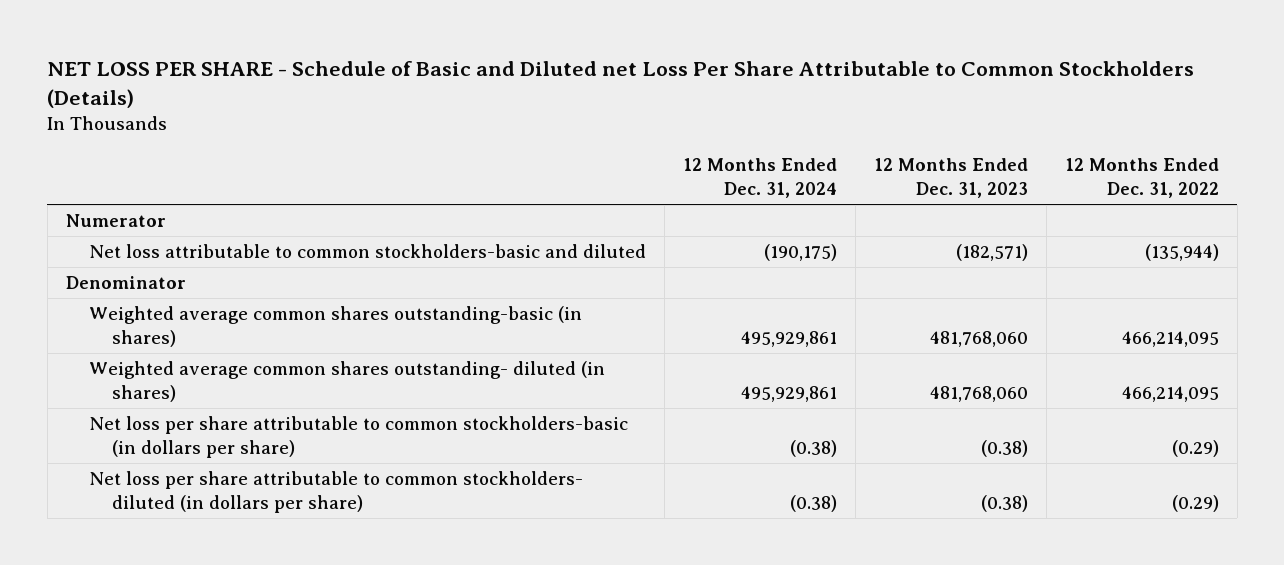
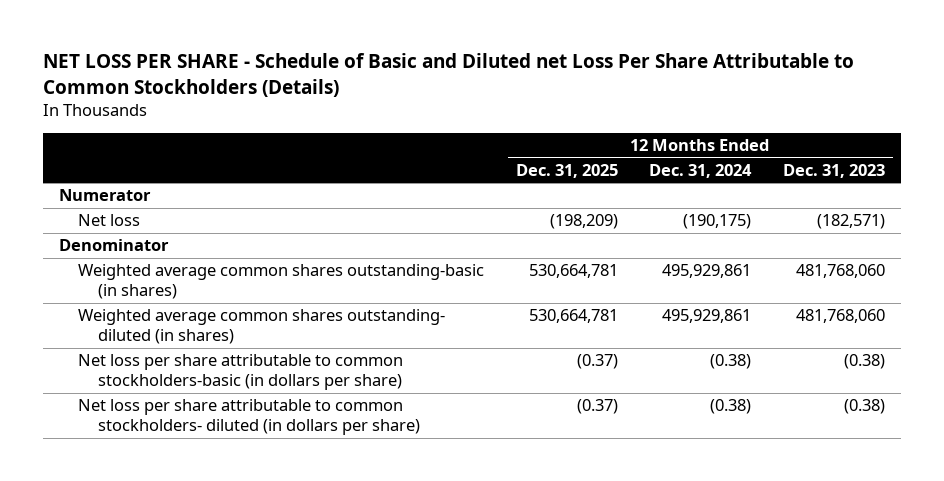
- | 12 Months Ended Dec. 31, 2024 | 12 Months Ended Dec. 31, 2023 | 12 Months Ended Dec. 31, 2022
+ | 12 Months Ended Dec. 31, 2025 | 12 Months Ended Dec. 31, 2024 | 12 Months Ended Dec. 31, 2023
- Net loss attributable to common stockholders-basic and diluted | (190,175) | (182,571) | (135,944)
+ Net loss | (198,209) | (190,175) | (182,571)

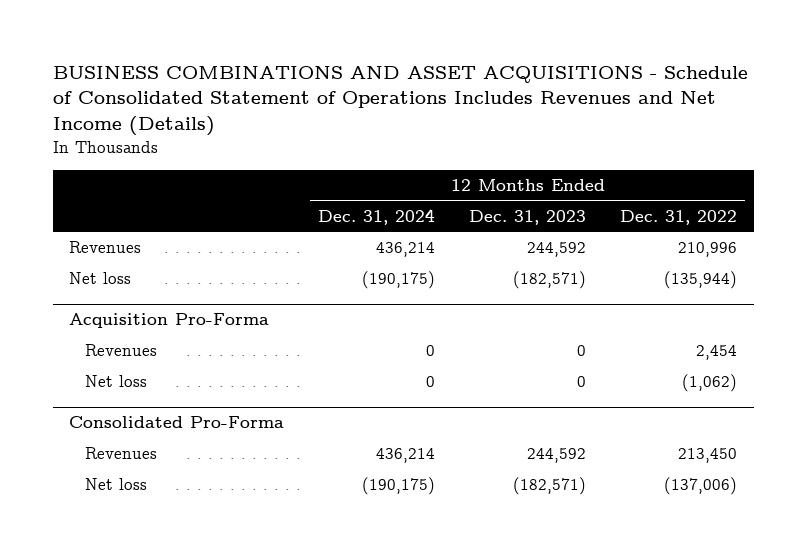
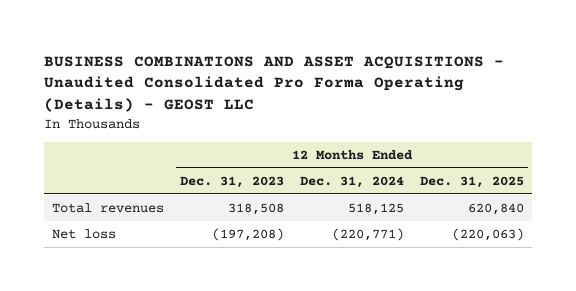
- BUSINESS COMBINATIONS AND ASSET ACQUISITIONS - Schedule of Consolidated Statement of Operations Includes Revenues and Net Income (Details)
+ BUSINESS COMBINATIONS AND ASSET ACQUISITIONS - Unaudited Consolidated Pro Forma Operating (Details) - GEOST LLC
- | 12 Months Ended Dec. 31, 2024 | 12 Months Ended Dec. 31, 2023 | 12 Months Ended Dec. 31, 2022
+ | 12 Months Ended Dec. 31, 2023 | 12 Months Ended Dec. 31, 2024 | 12 Months Ended Dec. 31, 2025
- Revenues | 436,214 | 244,592 | 210,996
- Net loss | (190,175) | (182,571) | (135,944)
- Acquisition Pro-Forma
- Revenues | 0 | 0 | 2,454
- Net loss | 0 | 0 | (1,062)
- Consolidated Pro-Forma
- Revenues | 436,214 | 244,592 | 213,450
- Net loss | (190,175) | (182,571) | (137,006)
+ Total revenues | 318,508 | 518,125 | 620,840
+ Net loss | (197,208) | (220,771) | (220,063)

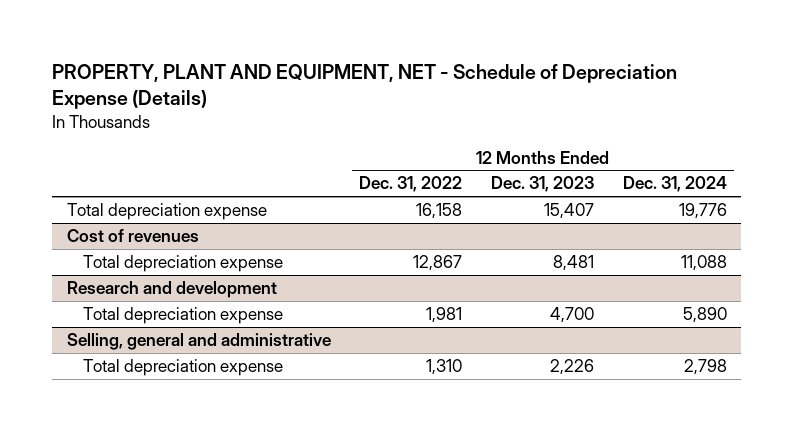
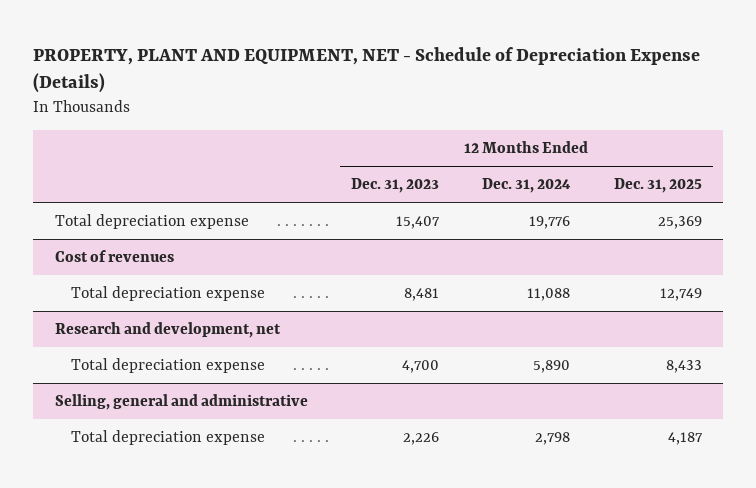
- | 12 Months Ended Dec. 31, 2022 | 12 Months Ended Dec. 31, 2023 | 12 Months Ended Dec. 31, 2024
+ | 12 Months Ended Dec. 31, 2023 | 12 Months Ended Dec. 31, 2024 | 12 Months Ended Dec. 31, 2025
- Research and development
+ Research and development, net

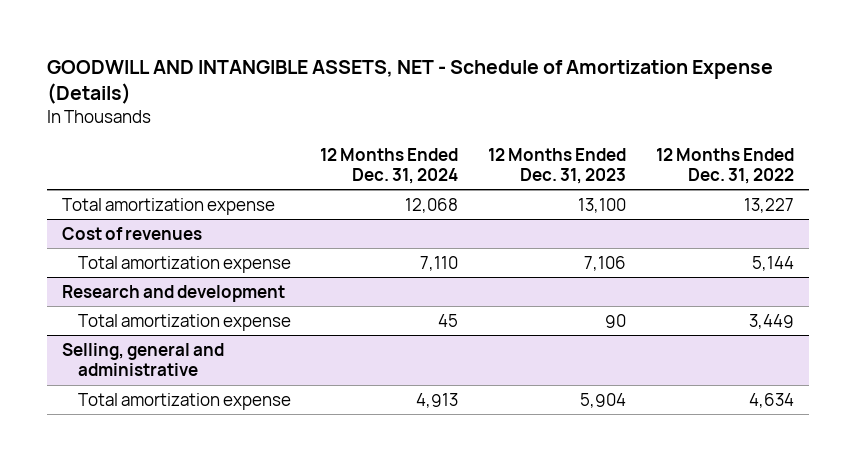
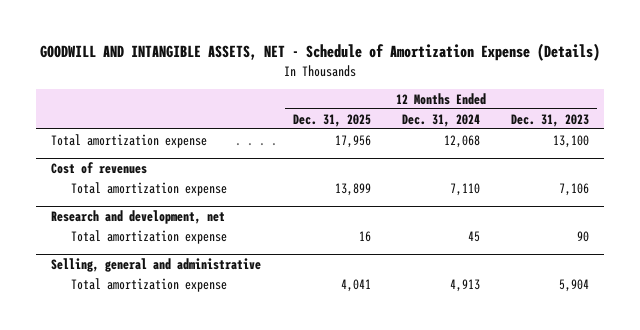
- | 12 Months Ended Dec. 31, 2024 | 12 Months Ended Dec. 31, 2023 | 12 Months Ended Dec. 31, 2022
+ | 12 Months Ended Dec. 31, 2025 | 12 Months Ended Dec. 31, 2024 | 12 Months Ended Dec. 31, 2023
- Research and development
+ Research and development, net

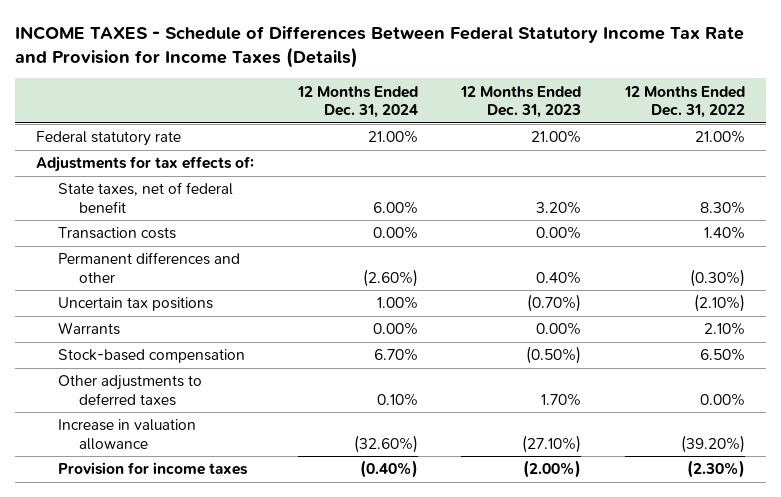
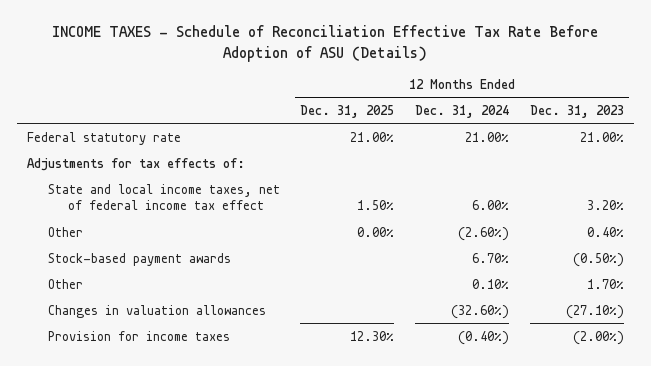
- INCOME TAXES - Schedule of Differences Between Federal Statutory Income Tax Rate and Provision for Income Taxes (Details)
+ INCOME TAXES - Schedule of Reconciliation Effective Tax Rate Before Adoption of ASU (Details)
- | 12 Months Ended Dec. 31, 2024 | 12 Months Ended Dec. 31, 2023 | 12 Months Ended Dec. 31, 2022
+ | 12 Months Ended Dec. 31, 2025 | 12 Months Ended Dec. 31, 2024 | 12 Months Ended Dec. 31, 2023
- State taxes, net of federal benefit | 6.00% | 3.20% | 8.30%
- Transaction costs | 0.00% | 0.00% | 1.40%
- Permanent differences and other | (2.60%) | 0.40% | (0.30%)
- Uncertain tax positions | 1.00% | (0.70%) | (2.10%)
- Warrants | 0.00% | 0.00% | 2.10%
- Stock-based compensation | 6.70% | (0.50%) | 6.50%
- Other adjustments to deferred taxes | 0.10% | 1.70% | 0.00%
- Increase in valuation allowance | (32.60%) | (27.10%) | (39.20%)
+ State and local income taxes, net of federal income tax effect | 1.50% | 6.00% | 3.20%
+ Other | 0.00% | (2.60%) | 0.40%
+ Stock-based payment awards | | 6.70% | (0.50%)
+ Other | | 0.10% | 1.70%
+ Changes in valuation allowances | | (32.60%) | (27.10%)

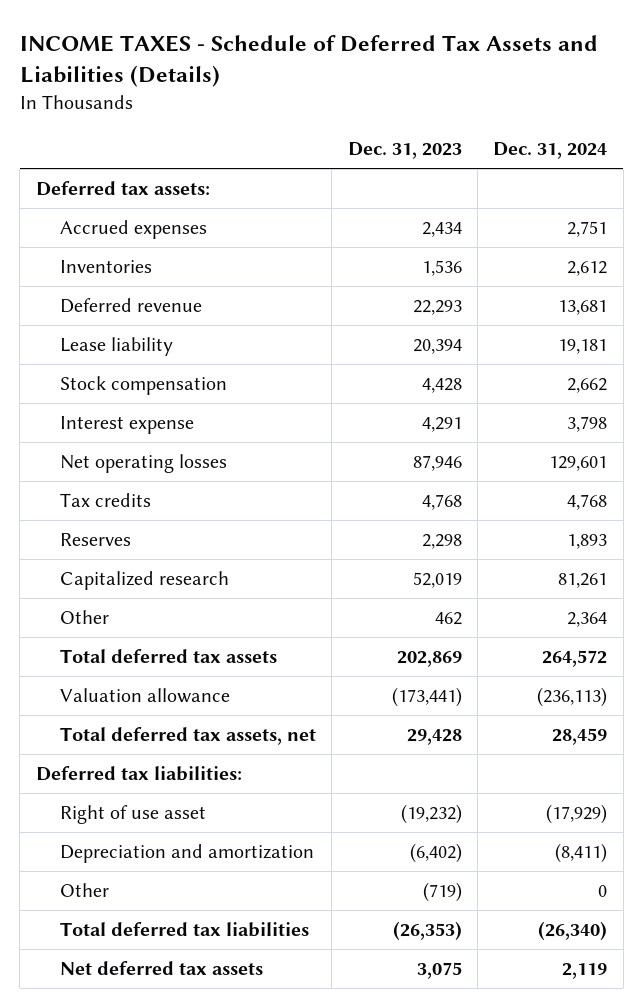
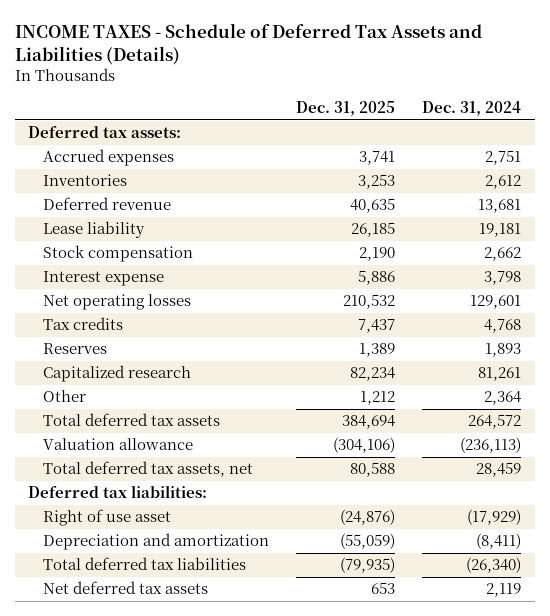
- | Dec. 31, 2023 | Dec. 31, 2024
+ | Dec. 31, 2025 | Dec. 31, 2024
- Other | (719) | 0

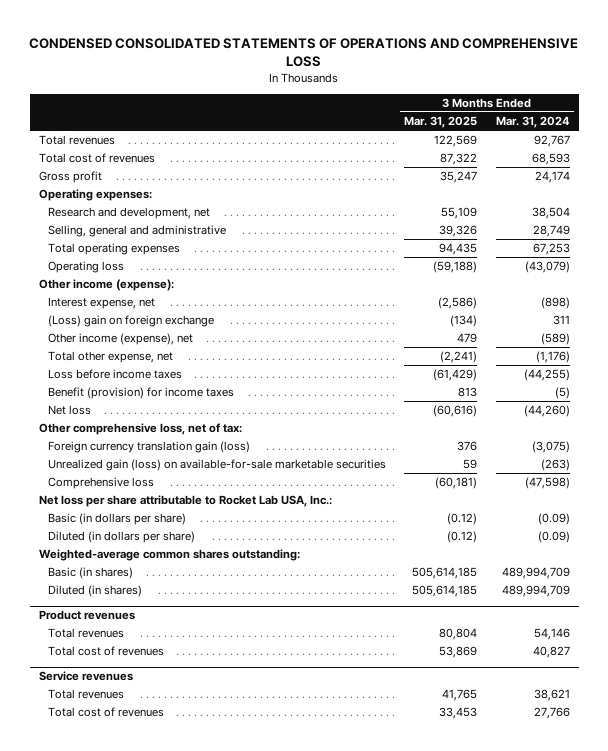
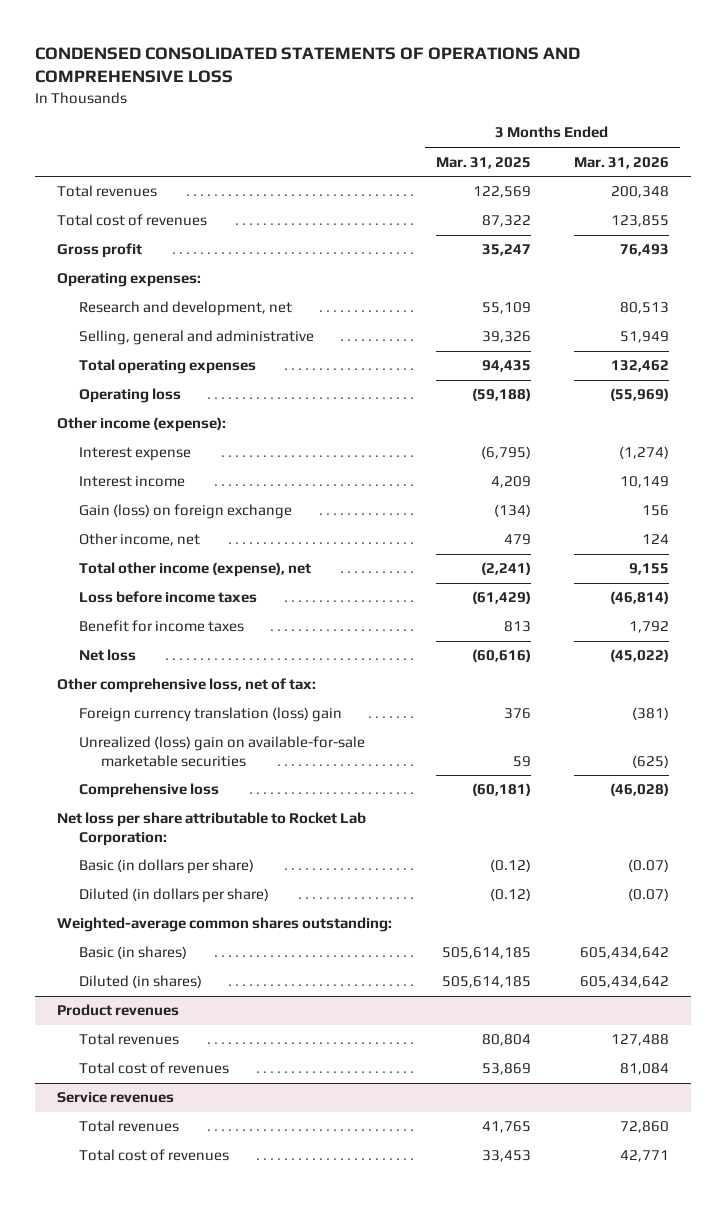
- | 3 Months Ended Mar. 31, 2025 | 3 Months Ended Mar. 31, 2024
+ | 3 Months Ended Mar. 31, 2025 | 3 Months Ended Mar. 31, 2026
- Interest expense, net | (2,586) | (898)
- (Loss) gain on foreign exchange | (134) | 311
- Other income (expense), net | 479 | (589)
- Total other expense, net | (2,241) | (1,176)
+ Interest expense | (6,795) | (1,274)
+ Interest income | 4,209 | 10,149
+ Gain (loss) on foreign exchange | (134) | 156
+ Other income, net | 479 | 124
+ Total other income (expense), net | (2,241) | 9,155
- Benefit (provision) for income taxes | 813 | (5)
+ Benefit for income taxes | 813 | 1,792
- Foreign currency translation gain (loss) | 376 | (3,075)
- Unrealized gain (loss) on available-for-sale marketable securities | 59 | (263)
+ Foreign currency translation (loss) gain | 376 | (381)
+ Unrealized (loss) gain on available-for-sale marketable securities | 59 | (625)
- Net loss per share attributable to Rocket Lab USA, Inc.:
+ Net loss per share attributable to Rocket Lab Corporation:

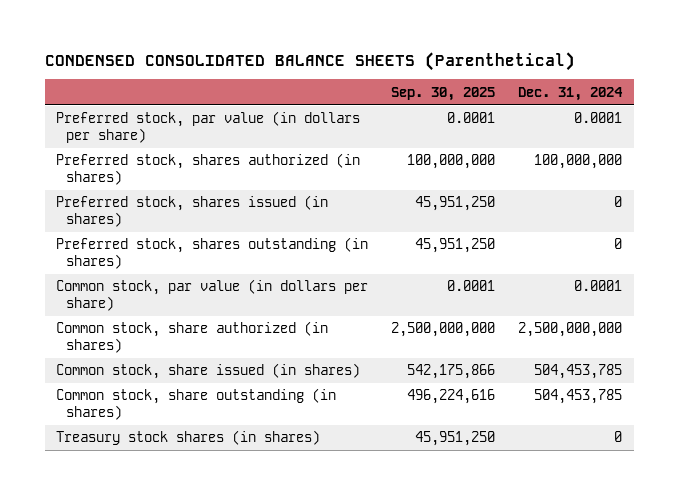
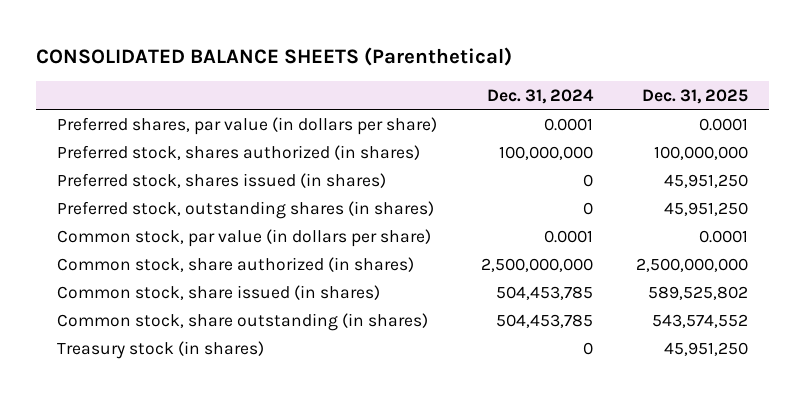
- CONDENSED CONSOLIDATED BALANCE SHEETS (Parenthetical)
+ CONSOLIDATED BALANCE SHEETS (Parenthetical)
- | Sep. 30, 2025 | Dec. 31, 2024
+ | Dec. 31, 2024 | Dec. 31, 2025
- Preferred stock, par value (in dollars per share) | 0.0001 | 0.0001
+ Preferred shares, par value (in dollars per share) | 0.0001 | 0.0001
- Preferred stock, shares outstanding (in shares) | 45,951,250 | 0
+ Preferred stock, outstanding shares (in shares) | 0 | 45,951,250
- Treasury stock shares (in shares) | 45,951,250 | 0
+ Treasury stock (in shares) | 0 | 45,951,250

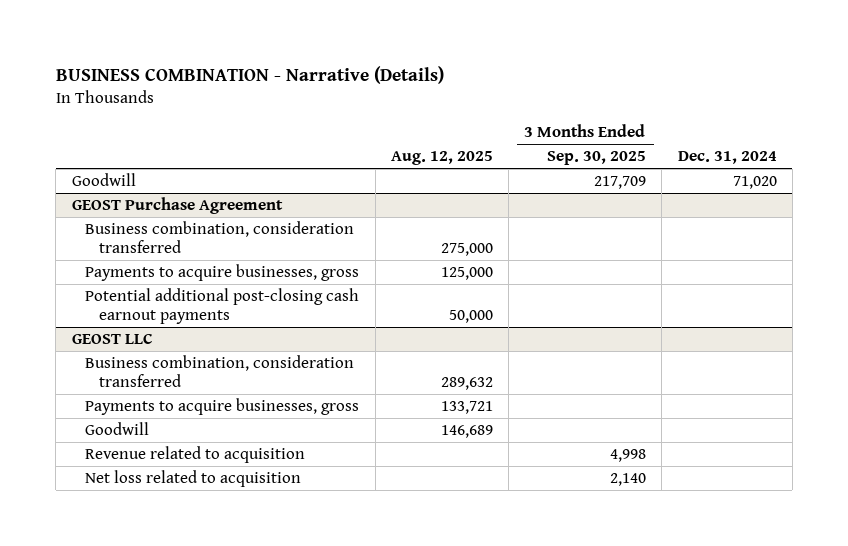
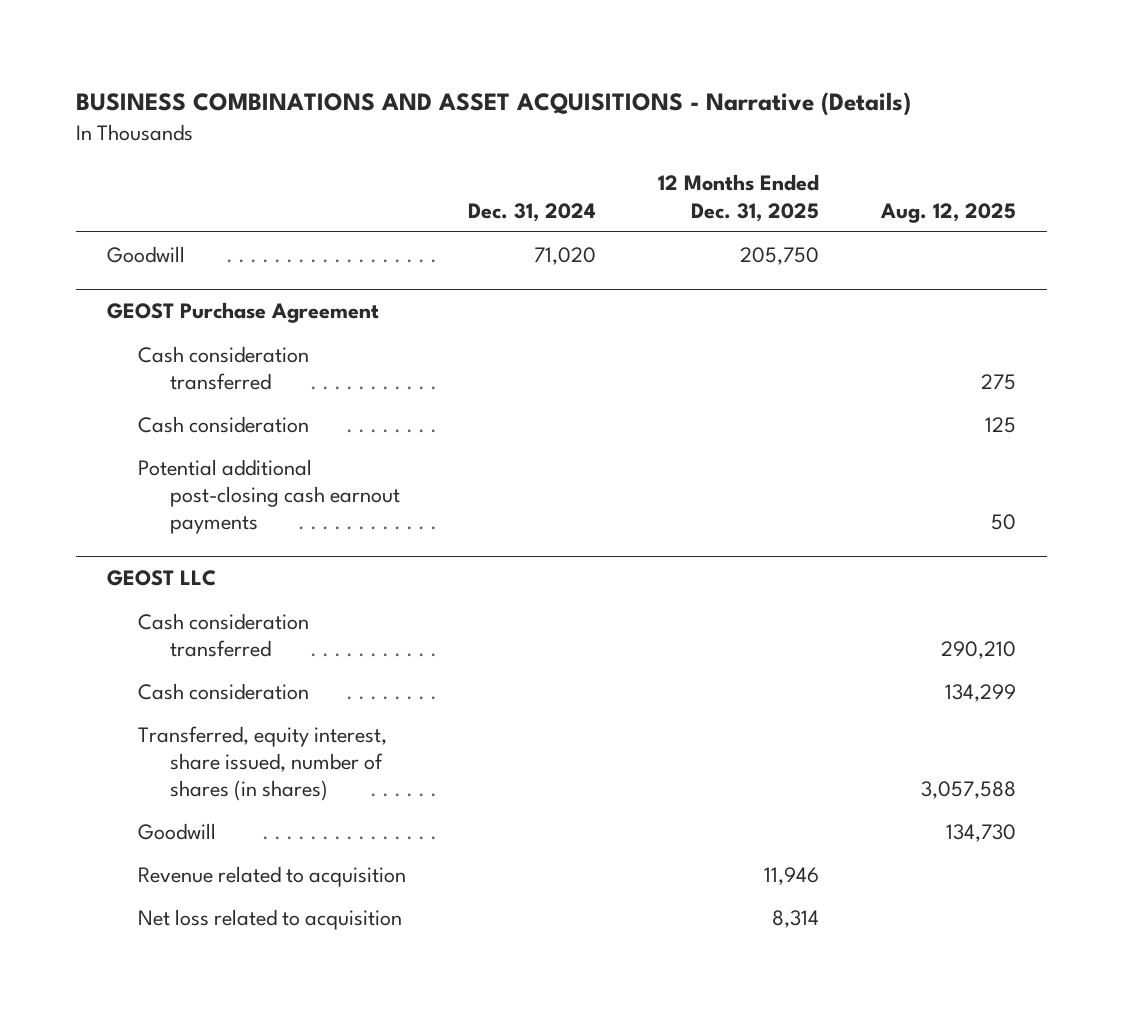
- BUSINESS COMBINATION - Narrative (Details)
+ BUSINESS COMBINATIONS AND ASSET ACQUISITIONS - Narrative (Details)
- | Aug. 12, 2025 | 3 Months Ended Sep. 30, 2025 | Dec. 31, 2024
+ | Dec. 31, 2024 | 12 Months Ended Dec. 31, 2025 | Aug. 12, 2025
@ GEOST Purchase Agreement
- Business combination, consideration transferred | 275,000 | |
- Payments to acquire businesses, gross | 125,000 | |
- Potential additional post-closing cash earnout payments | 50,000 | |
+ Cash consideration transferred | | | 275
+ Cash consideration | | | 125
+ Potential additional post-closing cash earnout payments | | | 50
@ GEOST LLC
- Business combination, consideration transferred | 289,632 | |
- Payments to acquire businesses, gross | 133,721 | |
- Goodwill | 146,689 | |
+ Cash consideration transferred | | | 290,210
+ Cash consideration | | | 134,299
+ Transferred, equity interest, share issued, number of shares (in shares) | | | 3,057,588
+ Goodwill | | | 134,730

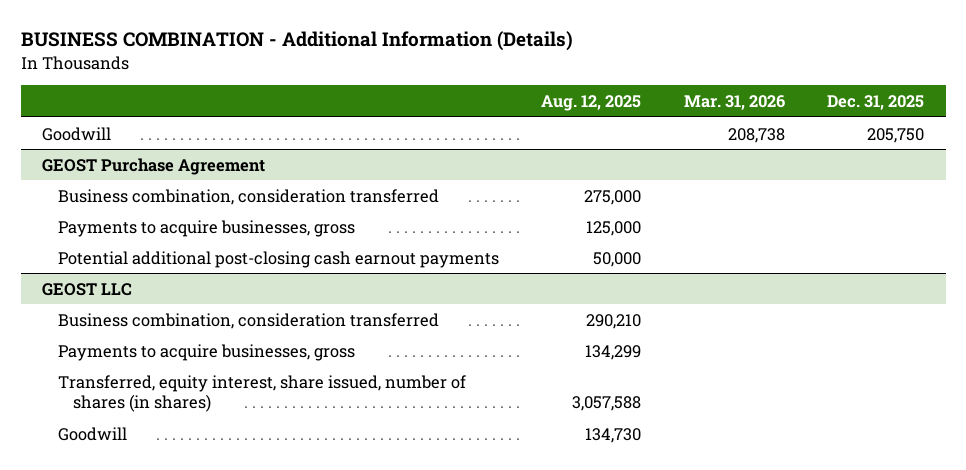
- BUSINESS COMBINATIONS AND ASSET ACQUISITIONS - Narrative (Details)
+ BUSINESS COMBINATION - Additional Information (Details)
- | Dec. 31, 2024 | 12 Months Ended Dec. 31, 2025 | Aug. 12, 2025
+ | Aug. 12, 2025 | Mar. 31, 2026 | Dec. 31, 2025
@ GEOST Purchase Agreement
- Cash consideration transferred | | | 275
- Cash consideration | | | 125
- Potential additional post-closing cash earnout payments | | | 50
+ Business combination, consideration transferred | 275,000 | |
+ Payments to acquire businesses, gross | 125,000 | |
+ Potential additional post-closing cash earnout payments | 50,000 | |
@ GEOST LLC
- Cash consideration transferred | | | 290,210
- Cash consideration | | | 134,299
+ Business combination, consideration transferred | 290,210 | |
+ Payments to acquire businesses, gross | 134,299 | |
- Revenue related to acquisition | | 11,946 |
- Net loss related to acquisition | | 8,314 |

